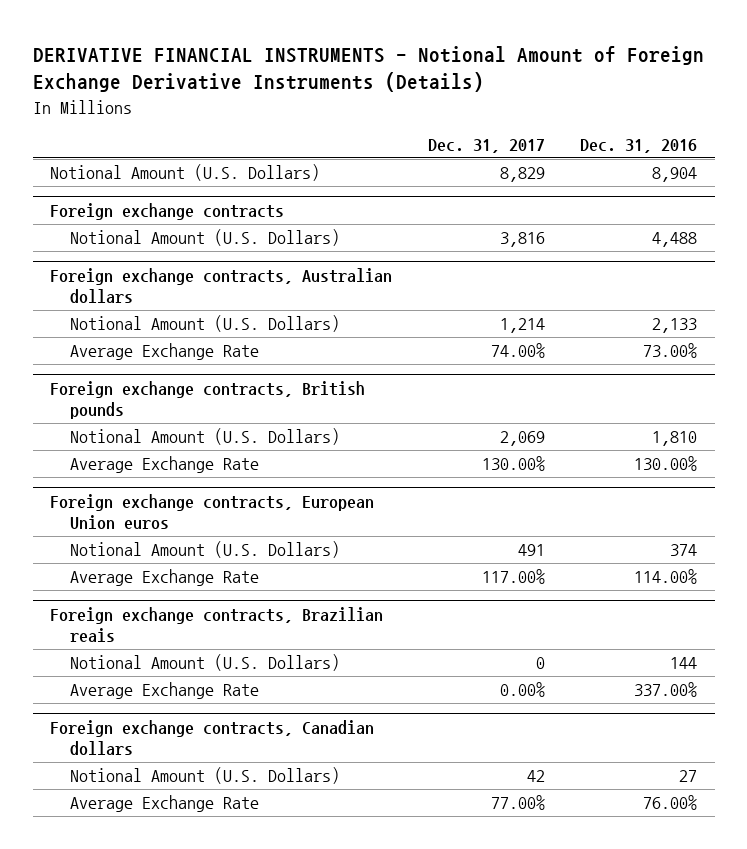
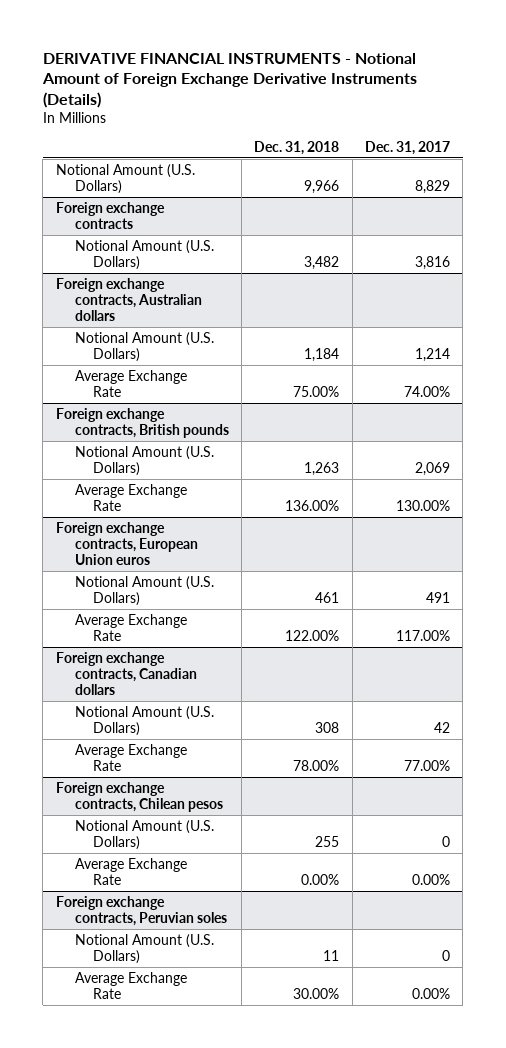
- | Dec. 31, 2017 | Dec. 31, 2016
+ | Dec. 31, 2018 | Dec. 31, 2017
- Foreign exchange contracts, Brazilian reais
- Notional Amount (U.S. Dollars) | 0 | 144
- Average Exchange Rate | 0.00% | 337.00%
+ Foreign exchange contracts, Chilean pesos
+ Notional Amount (U.S. Dollars) | 255 | 0
+ Average Exchange Rate | 0.00% | 0.00%
+ Foreign exchange contracts, Peruvian soles
+ Notional Amount (U.S. Dollars) | 11 | 0
+ Average Exchange Rate | 30.00% | 0.00%

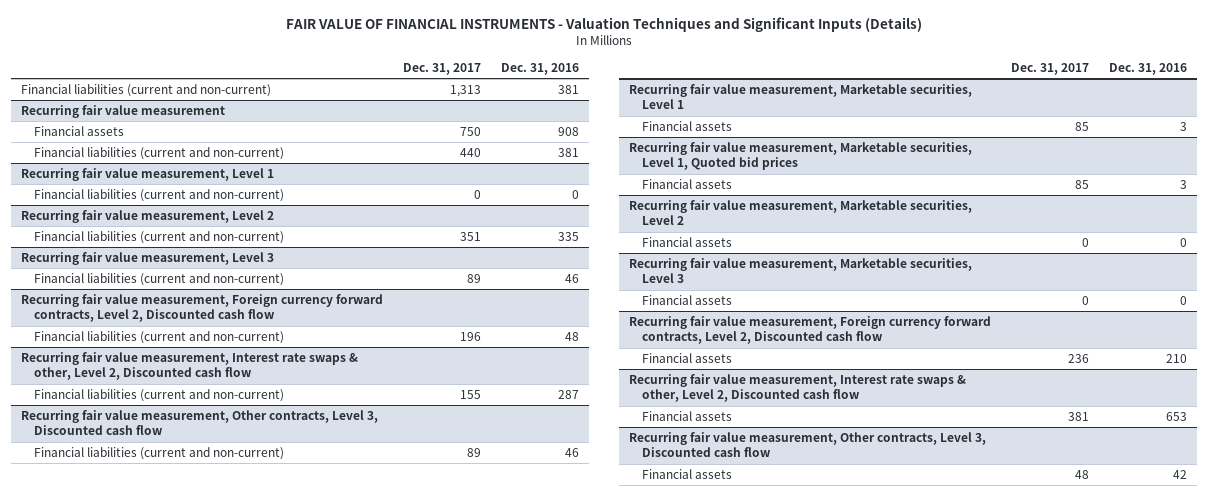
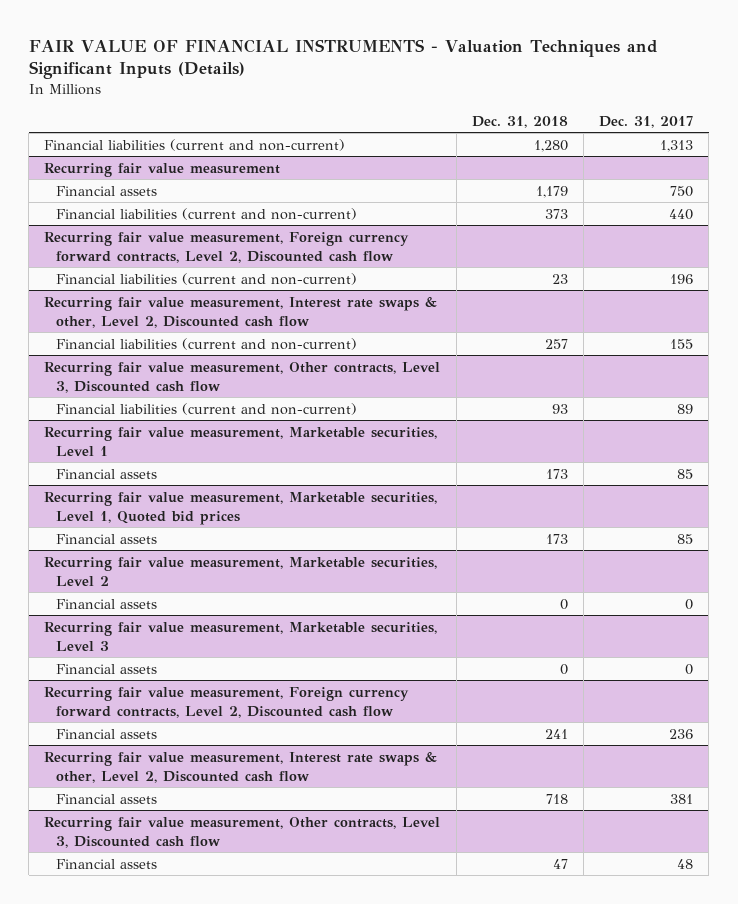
- | Dec. 31, 2017 | Dec. 31, 2016
+ | Dec. 31, 2018 | Dec. 31, 2017
- Recurring fair value measurement, Level 1
- Financial liabilities (current and non-current) | 0 | 0
- Recurring fair value measurement, Level 2
- Financial liabilities (current and non-current) | 351 | 335
- Recurring fair value measurement, Level 3
- Financial liabilities (current and non-current) | 89 | 46

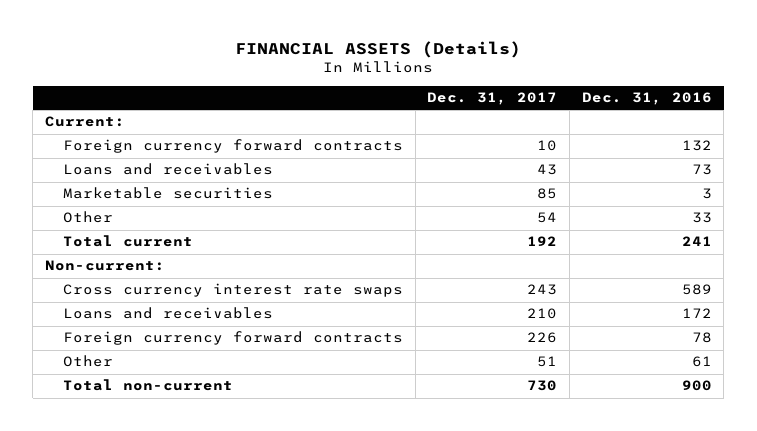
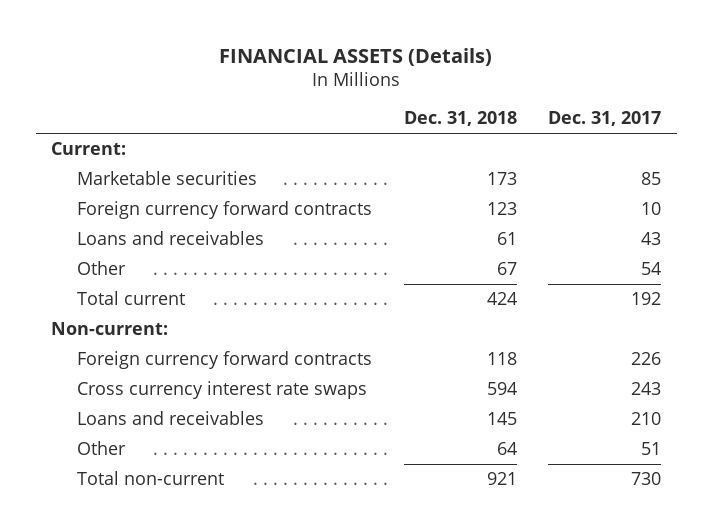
- | Dec. 31, 2017 | Dec. 31, 2016
+ | Dec. 31, 2018 | Dec. 31, 2017
moved up: Marketable securities | 173 | 85
moved up: Foreign currency forward contracts | 118 | 226

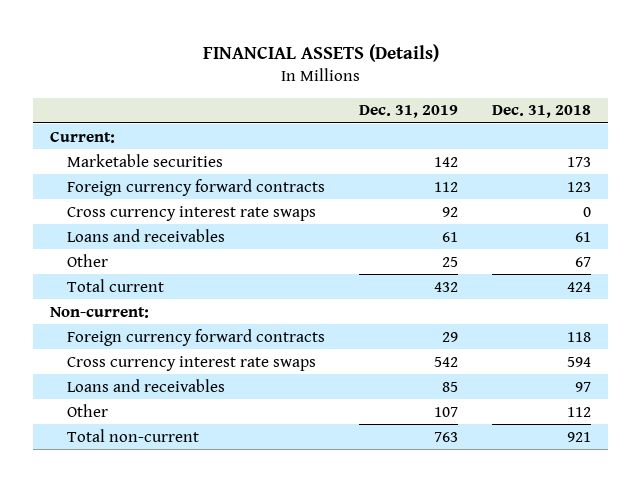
- | Dec. 31, 2018 | Dec. 31, 2017
+ | Dec. 31, 2019 | Dec. 31, 2018
+ Cross currency interest rate swaps | 92 | 0
- Loans and receivables | 145 | 210
- Other | 64 | 51
+ Loans and receivables | 85 | 97
+ Other | 107 | 112

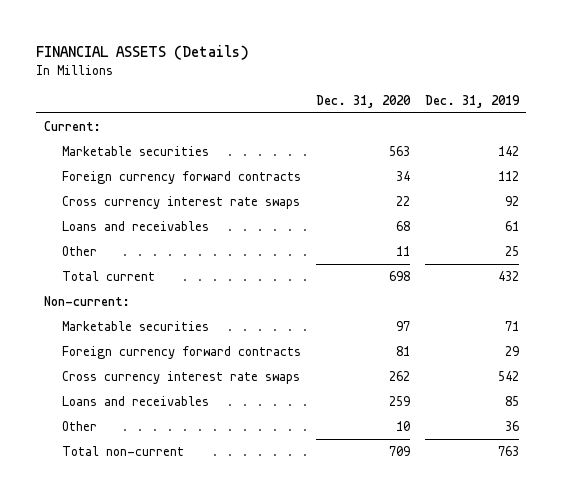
- | Dec. 31, 2019 | Dec. 31, 2018
+ | Dec. 31, 2020 | Dec. 31, 2019
+ Marketable securities | 97 | 71
- Other | 107 | 112
+ Other | 10 | 36

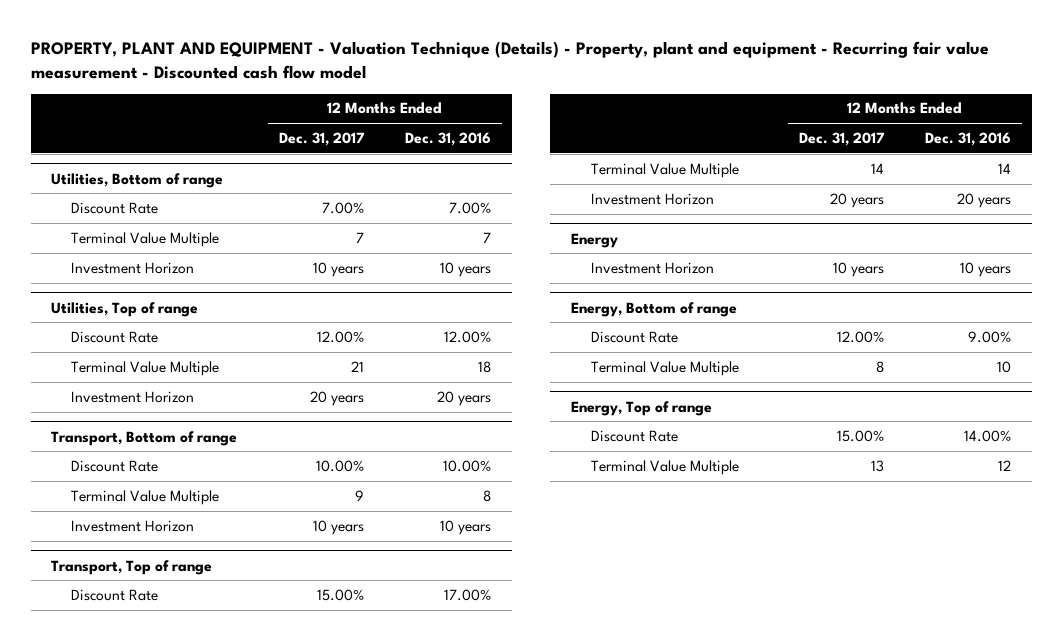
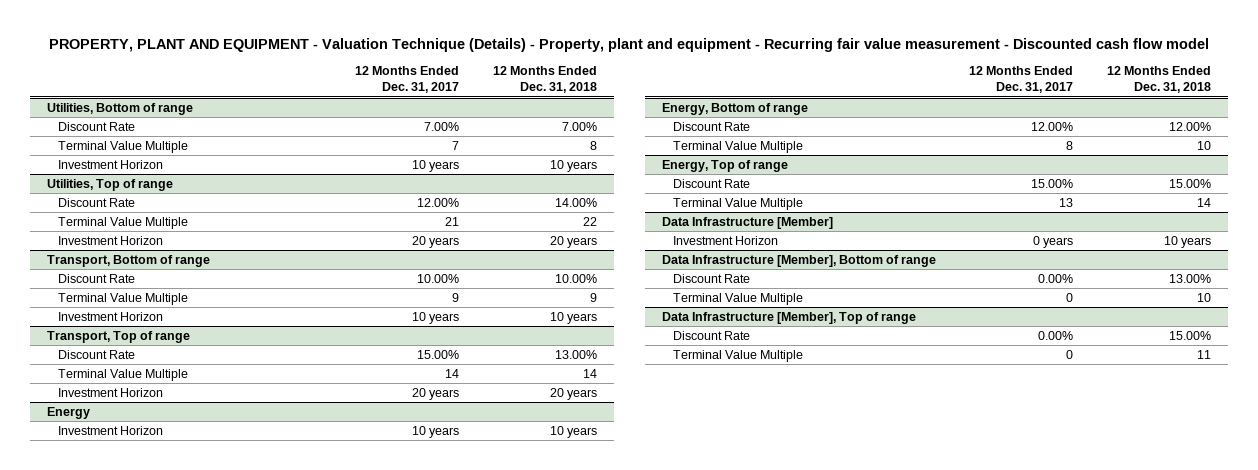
- | 12 Months Ended Dec. 31, 2017 | 12 Months Ended Dec. 31, 2016
+ | 12 Months Ended Dec. 31, 2017 | 12 Months Ended Dec. 31, 2018
+ Data Infrastructure [Member]
+ Investment Horizon | 0 years | 10 years
+ Data Infrastructure [Member], Bottom of range
+ Discount Rate | 0.00% | 13.00%
+ Terminal Value Multiple | 0 | 10
+ Data Infrastructure [Member], Top of range
+ Discount Rate | 0.00% | 15.00%
+ Terminal Value Multiple | 0 | 11

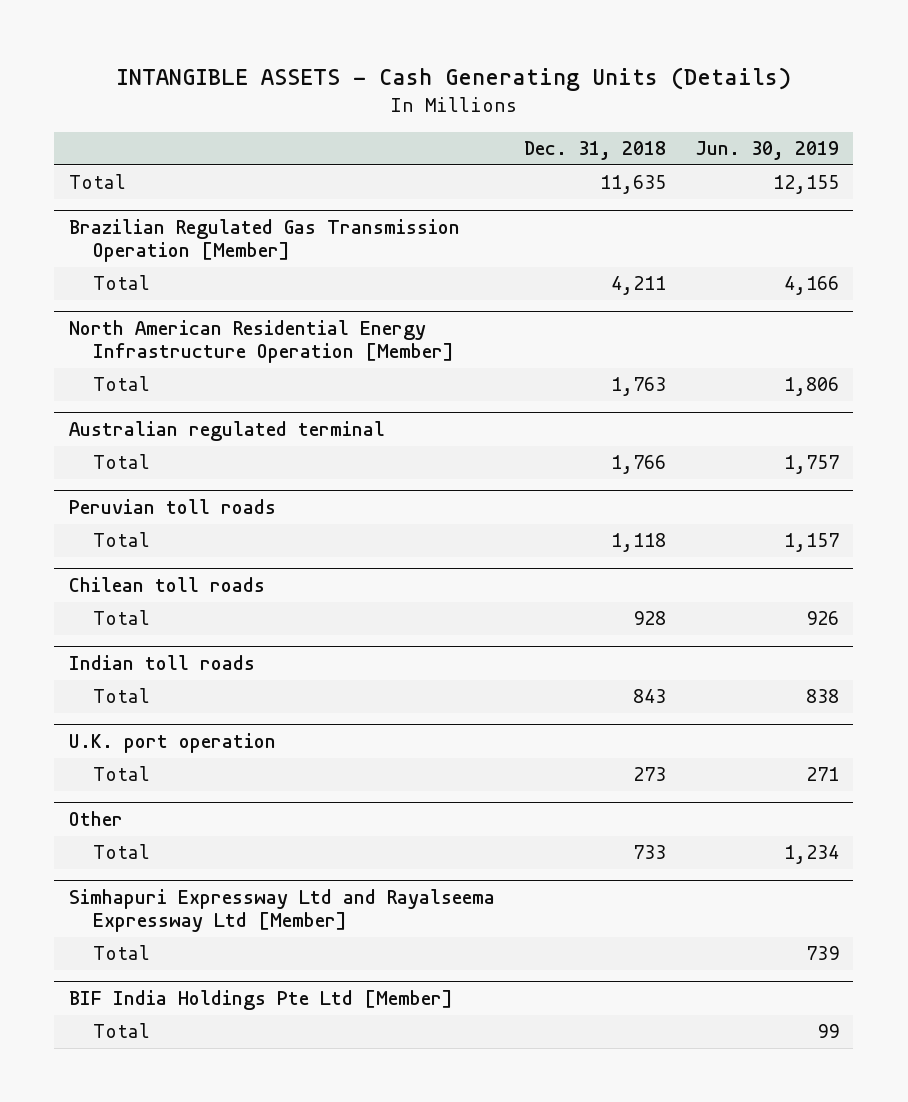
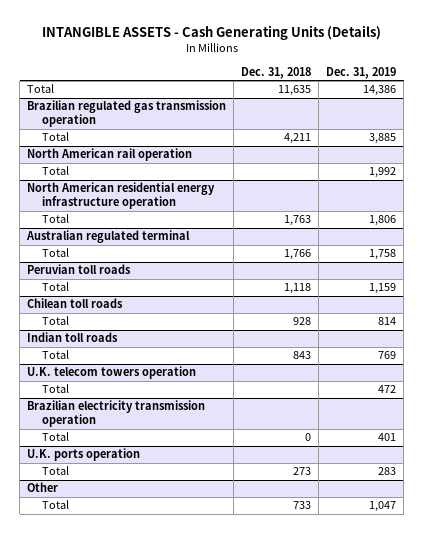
- | Dec. 31, 2018 | Jun. 30, 2019
+ | Dec. 31, 2018 | Dec. 31, 2019
- Brazilian Regulated Gas Transmission Operation [Member]
+ Brazilian regulated gas transmission operation
- North American Residential Energy Infrastructure Operation [Member]
+ North American rail operation
+ Total | | 1,992
+ North American residential energy infrastructure operation
- U.K. port operation
+ U.K. telecom towers operation
+ Total | | 472
+ Brazilian electricity transmission operation
+ Total | 0 | 401
+ U.K. ports operation
- Simhapuri Expressway Ltd and Rayalseema Expressway Ltd [Member]
- Total | | 739
- BIF India Holdings Pte Ltd [Member]
- Total | | 99

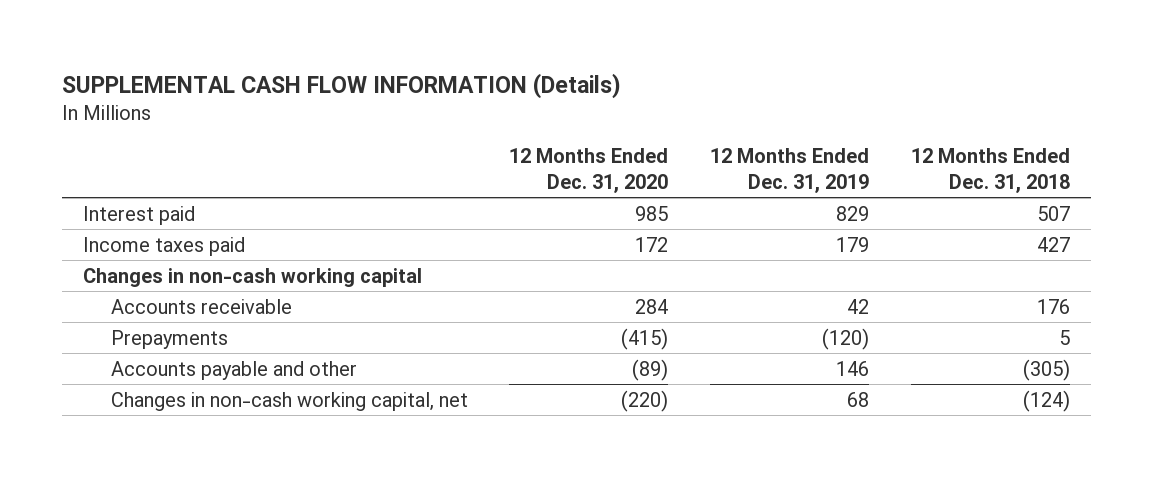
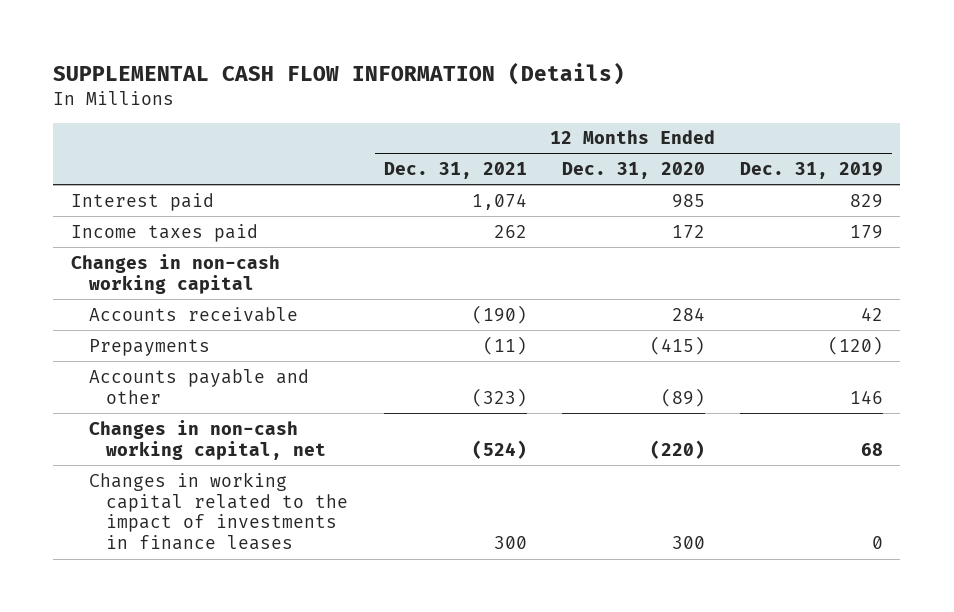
- | 12 Months Ended Dec. 31, 2020 | 12 Months Ended Dec. 31, 2019 | 12 Months Ended Dec. 31, 2018
+ | 12 Months Ended Dec. 31, 2021 | 12 Months Ended Dec. 31, 2020 | 12 Months Ended Dec. 31, 2019
+ Changes in working capital related to the impact of investments in finance leases | 300 | 300 | 0

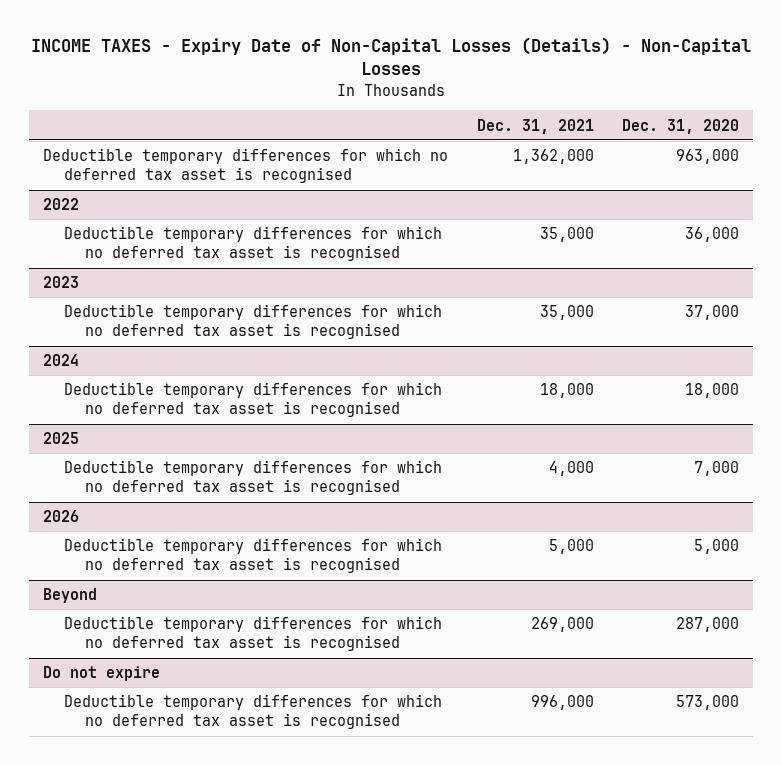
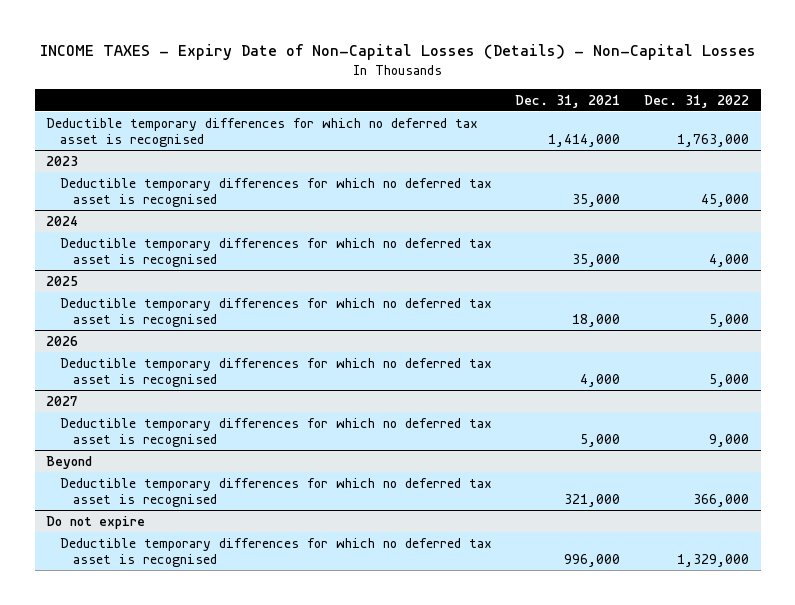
- | Dec. 31, 2021 | Dec. 31, 2020
+ | Dec. 31, 2021 | Dec. 31, 2022
- Deductible temporary differences for which no deferred tax asset is recognised | 1,362,000 | 963,000
- 2022
- Deductible temporary differences for which no deferred tax asset is recognised | 35,000 | 36,000
+ Deductible temporary differences for which no deferred tax asset is recognised | 1,414,000 | 1,763,000
@ 2024
- Deductible temporary differences for which no deferred tax asset is recognised | 18,000 | 18,000
+ Deductible temporary differences for which no deferred tax asset is recognised | 35,000 | 4,000
@ 2025
- Deductible temporary differences for which no deferred tax asset is recognised | 4,000 | 7,000
+ Deductible temporary differences for which no deferred tax asset is recognised | 18,000 | 5,000
@ 2026
+ Deductible temporary differences for which no deferred tax asset is recognised | 4,000 | 5,000
+ 2027
@ Beyond
- Deductible temporary differences for which no deferred tax asset is recognised | 269,000 | 287,000
+ Deductible temporary differences for which no deferred tax asset is recognised | 321,000 | 366,000

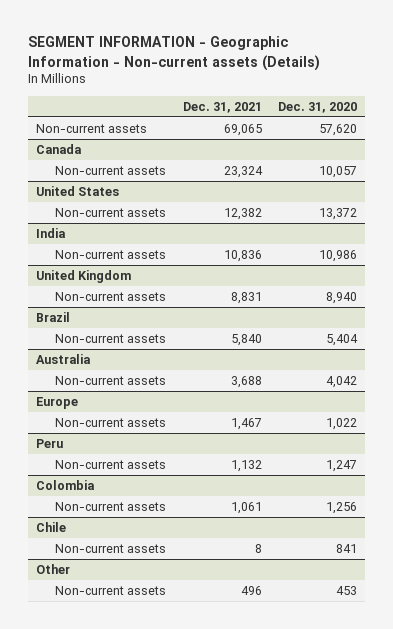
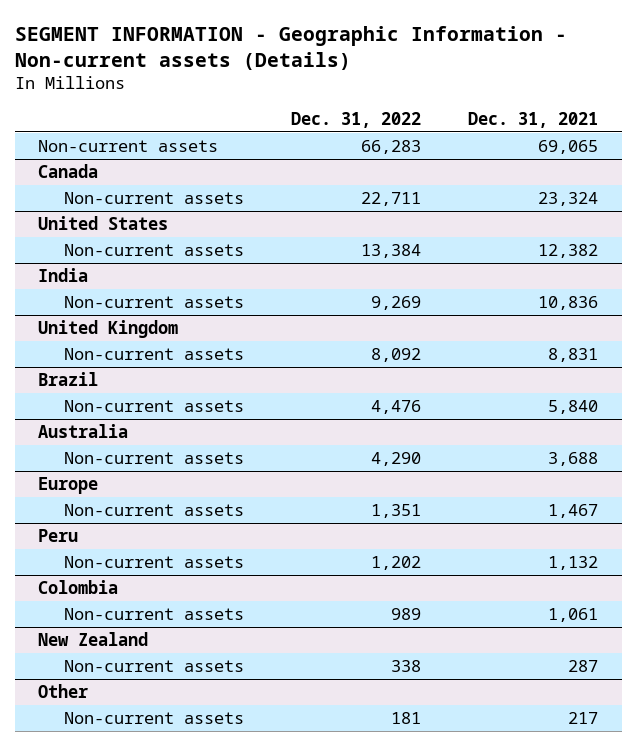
- | Dec. 31, 2021 | Dec. 31, 2020
+ | Dec. 31, 2022 | Dec. 31, 2021
- Chile
- Non-current assets | 8 | 841
+ New Zealand
+ Non-current assets | 338 | 287
@ Other
- Non-current assets | 496 | 453
+ Non-current assets | 181 | 217

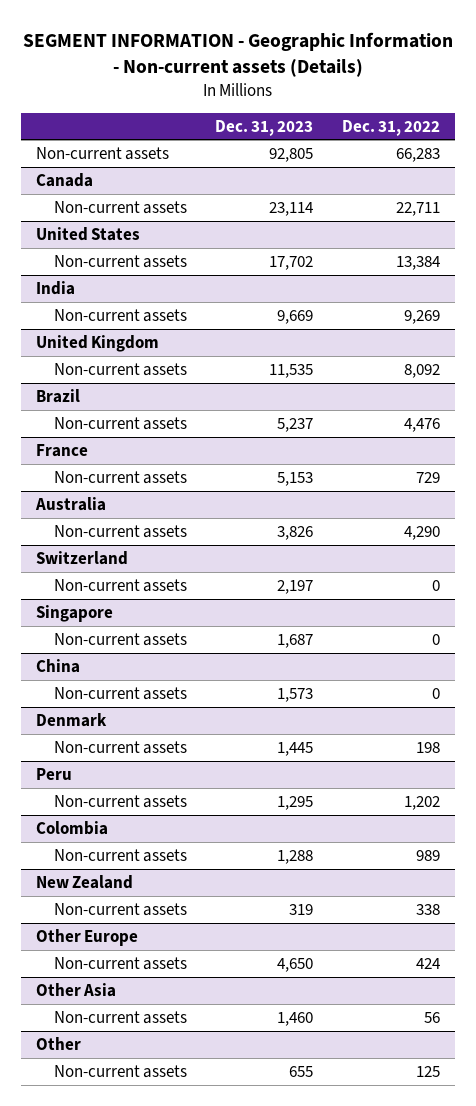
- | Dec. 31, 2022 | Dec. 31, 2021
+ | Dec. 31, 2023 | Dec. 31, 2022
+ France
+ Non-current assets | 5,153 | 729
- Europe
- Non-current assets | 1,351 | 1,467
+ Switzerland
+ Non-current assets | 2,197 | 0
+ Singapore
+ Non-current assets | 1,687 | 0
+ China
+ Non-current assets | 1,573 | 0
+ Denmark
+ Non-current assets | 1,445 | 198
+ Other Europe
+ Non-current assets | 4,650 | 424
+ Other Asia
+ Non-current assets | 1,460 | 56
@ Other
- Non-current assets | 181 | 217
+ Non-current assets | 655 | 125

